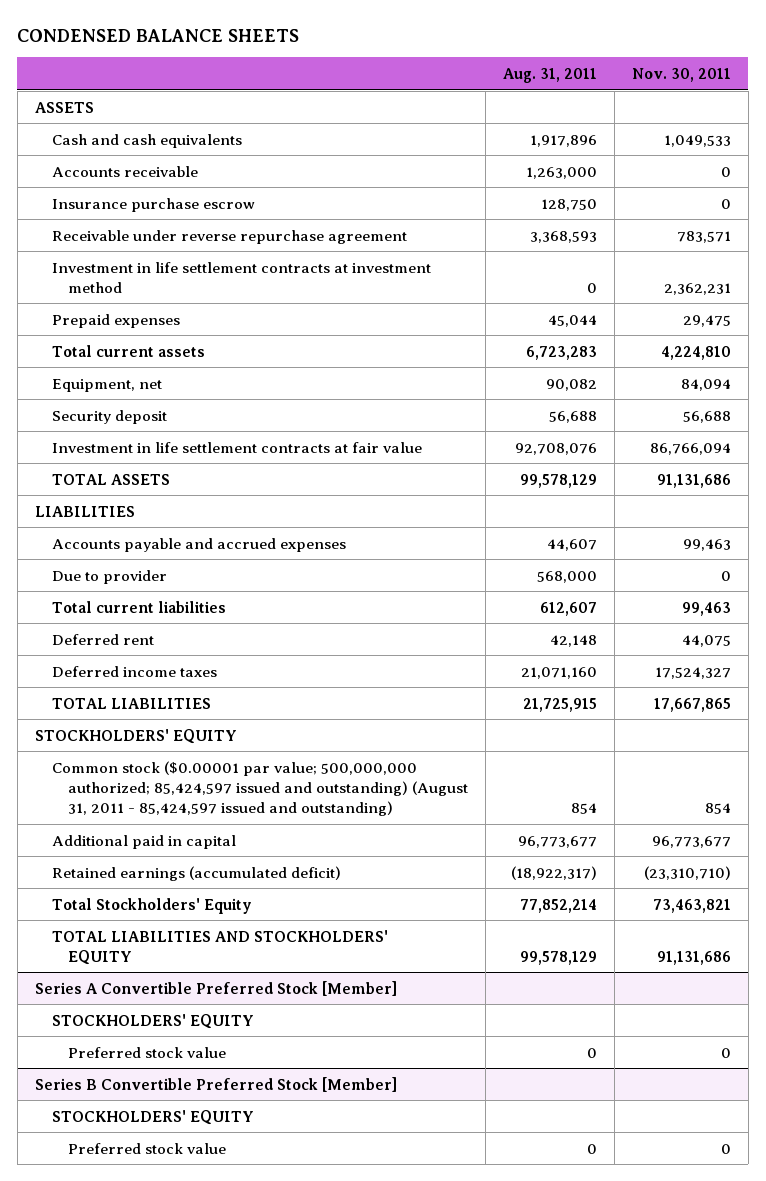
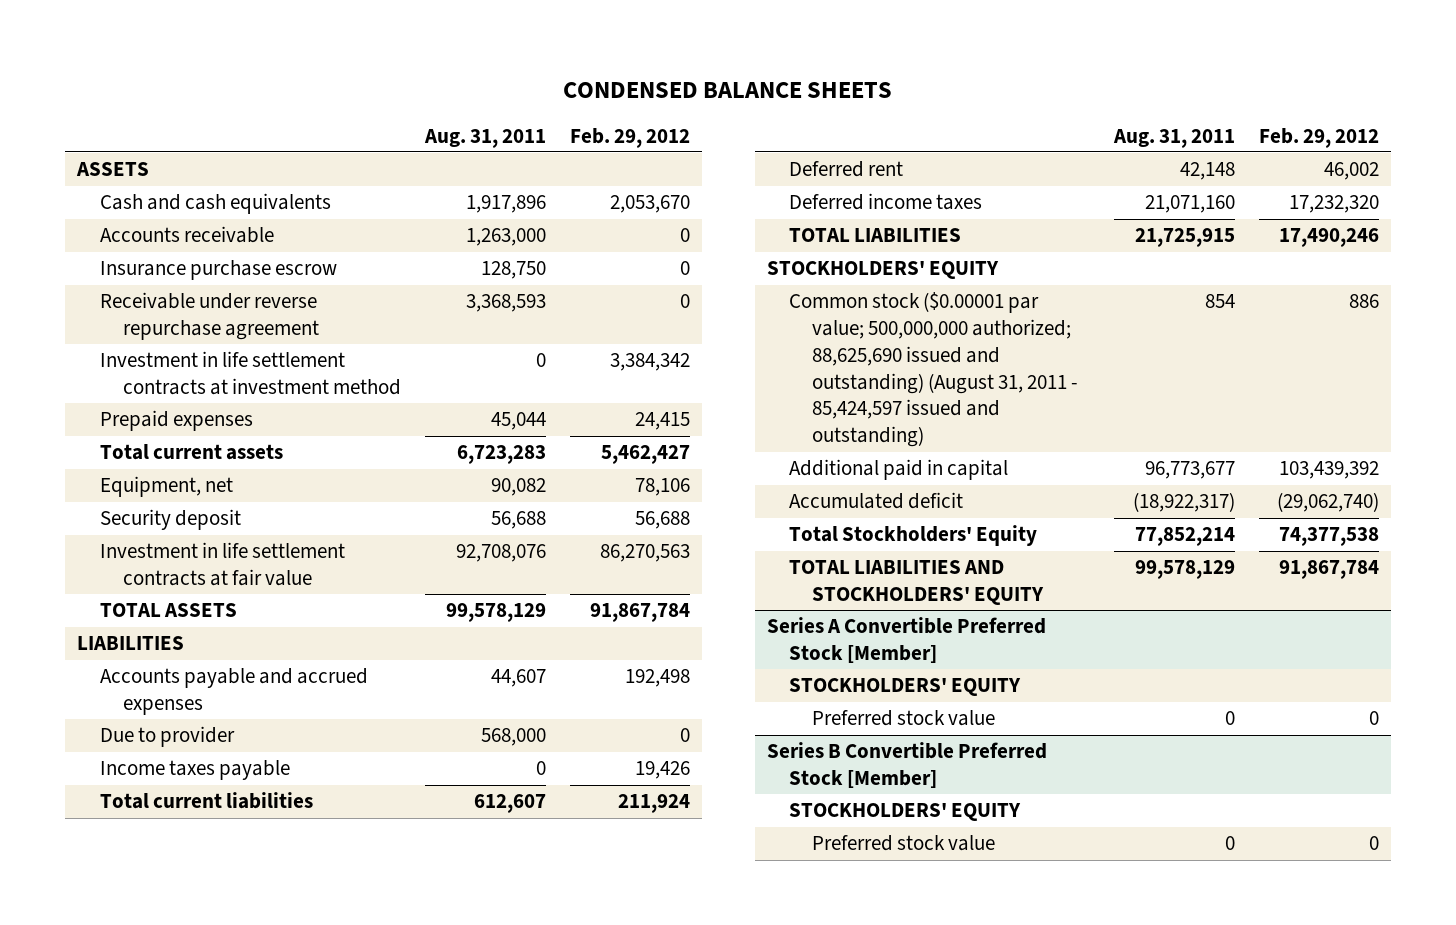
- | Aug. 31, 2011 | Nov. 30, 2011
+ | Aug. 31, 2011 | Feb. 29, 2012
+ Income taxes payable | 0 | 19,426
- Common stock ($0.00001 par value; 500,000,000 authorized; 85,424,597 issued and outstanding) (August 31, 2011 - 85,424,597 issued and outstanding) | 854 | 854
+ Common stock ($0.00001 par value; 500,000,000 authorized; 88,625,690 issued and outstanding) (August 31, 2011 - 85,424,597 issued and outstanding) | 854 | 886
- Retained earnings (accumulated deficit) | (18,922,317) | (23,310,710)
+ Accumulated deficit | (18,922,317) | (29,062,740)

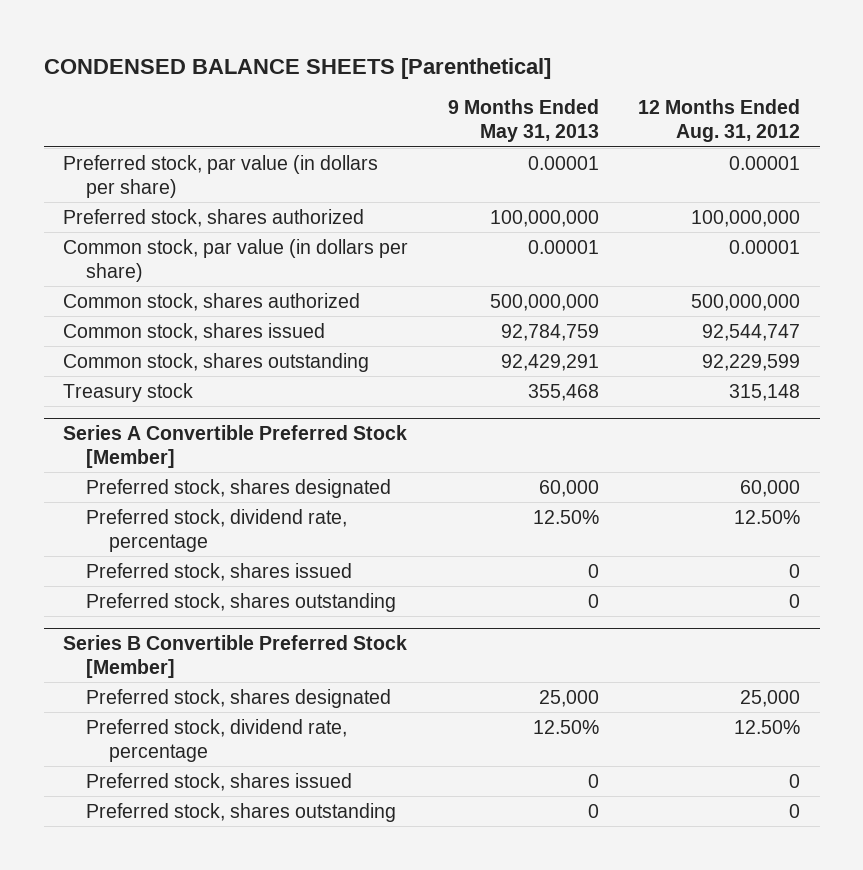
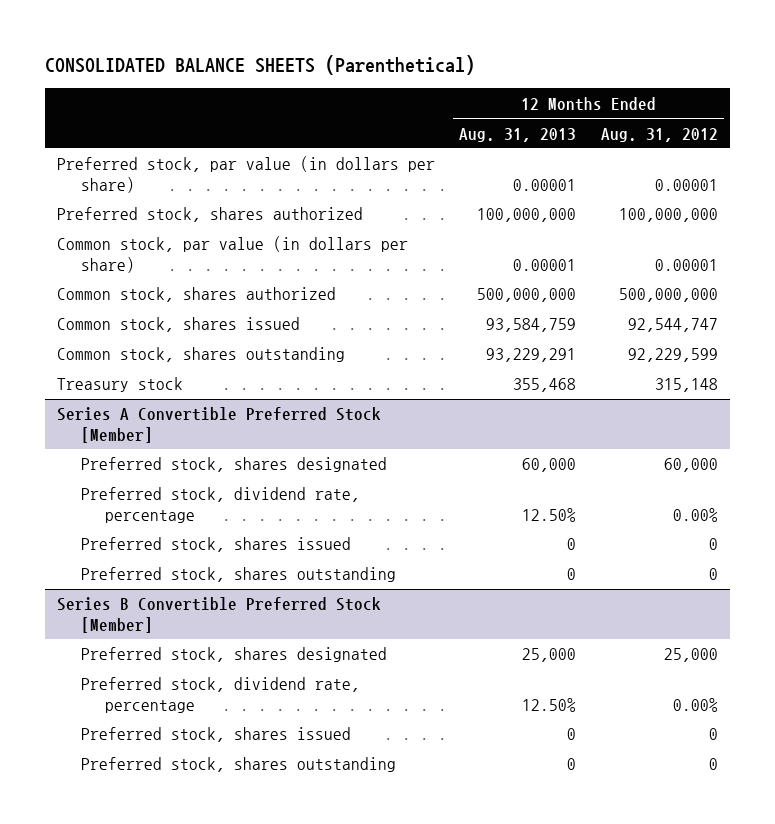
- CONDENSED BALANCE SHEETS [Parenthetical]
+ CONSOLIDATED BALANCE SHEETS (Parenthetical)
- | 9 Months Ended May 31, 2013 | 12 Months Ended Aug. 31, 2012
+ | 12 Months Ended Aug. 31, 2013 | 12 Months Ended Aug. 31, 2012
@ Series A Convertible Preferred Stock [Member]
- Preferred stock, dividend rate, percentage | 12.50% | 12.50%
+ Preferred stock, dividend rate, percentage | 12.50% | 0.00%
@ Series B Convertible Preferred Stock [Member]
- Preferred stock, dividend rate, percentage | 12.50% | 12.50%
+ Preferred stock, dividend rate, percentage | 12.50% | 0.00%

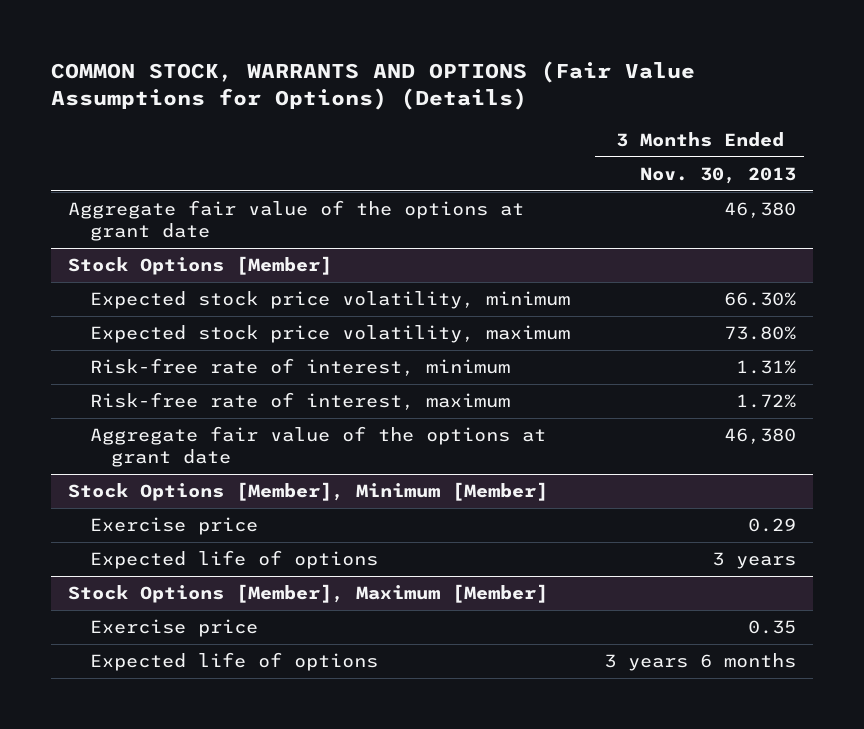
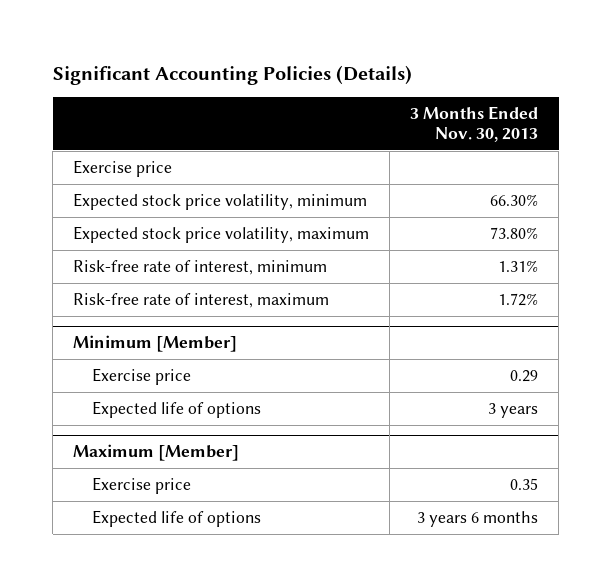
- COMMON STOCK, WARRANTS AND OPTIONS (Fair Value Assumptions for Options) (Details)
+ Significant Accounting Policies (Details)
- Aggregate fair value of the options at grant date | 46,380
- Stock Options [Member]
+ Exercise price
- Aggregate fair value of the options at grant date | 46,380
- Stock Options [Member], Minimum [Member]
+ Minimum [Member]
- Stock Options [Member], Maximum [Member]
+ Maximum [Member]

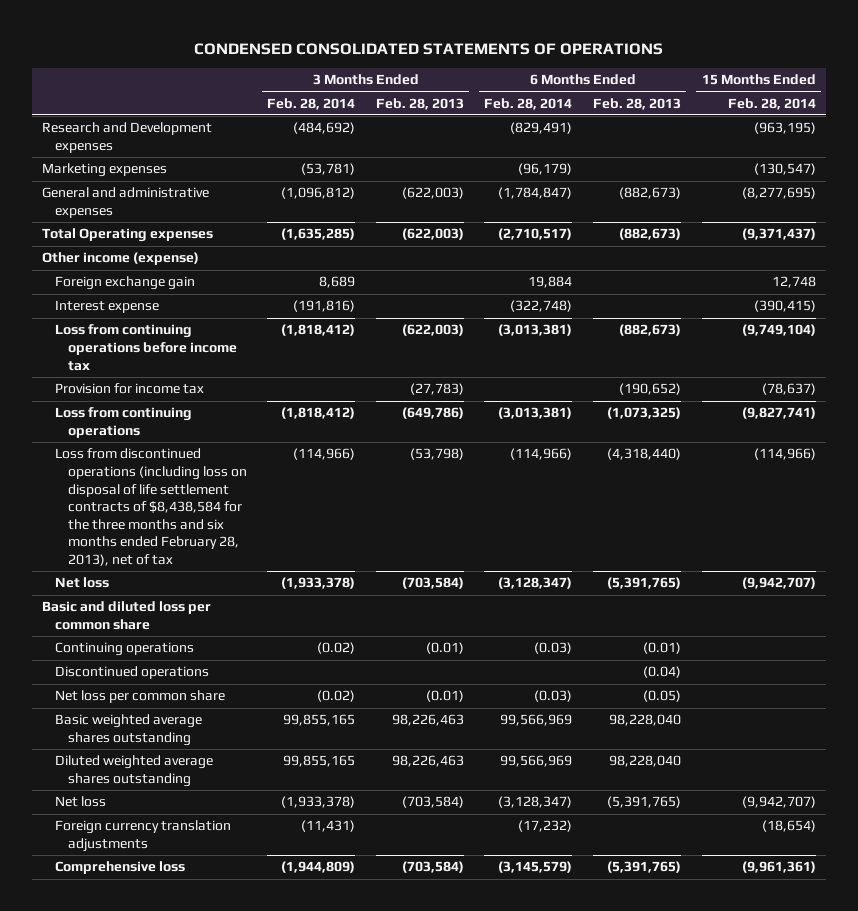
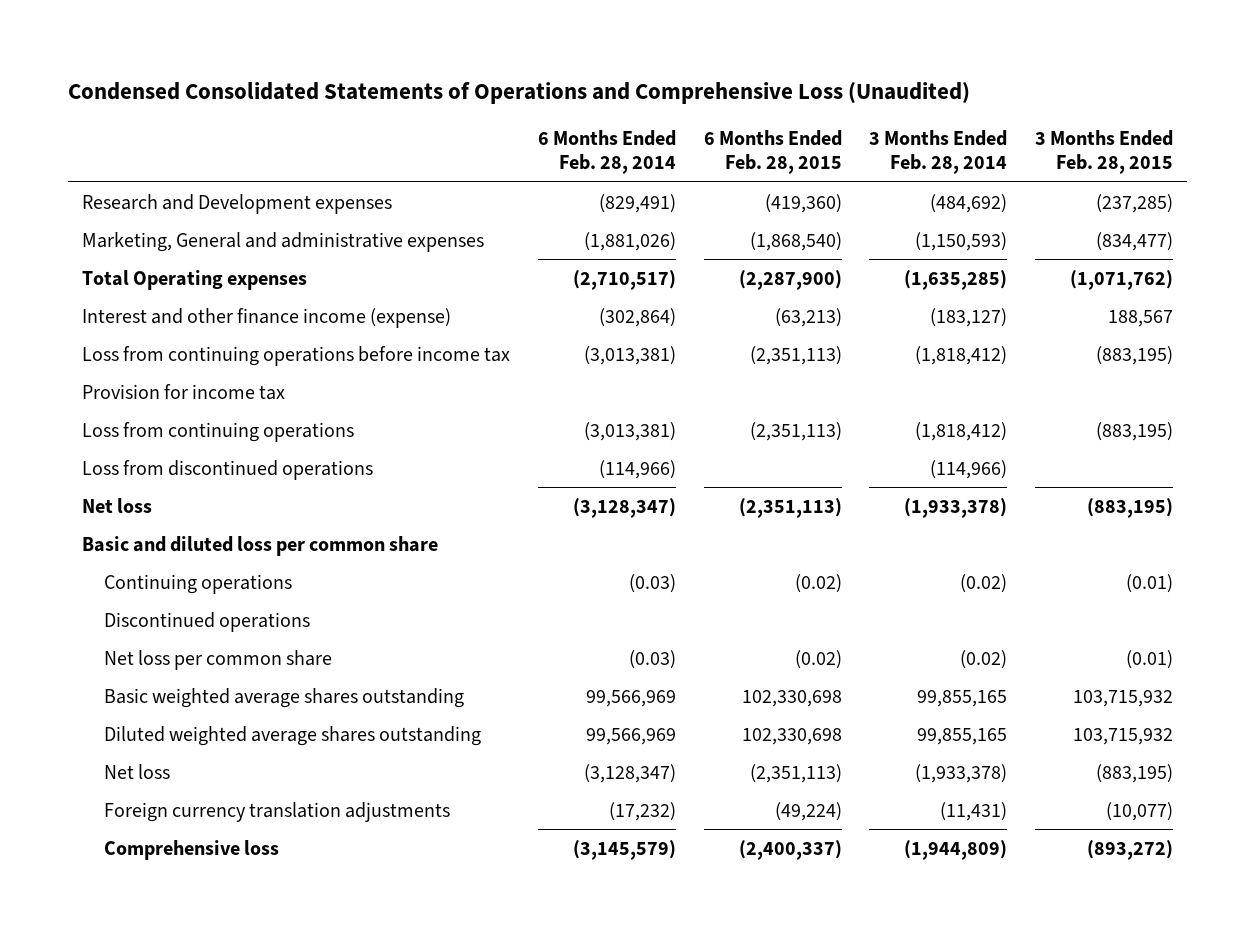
- CONDENSED CONSOLIDATED STATEMENTS OF OPERATIONS
+ Condensed Consolidated Statements of Operations and Comprehensive Loss (Unaudited)
- | 3 Months Ended Feb. 28, 2014 | 3 Months Ended Feb. 28, 2013 | 6 Months Ended Feb. 28, 2014 | 6 Months Ended Feb. 28, 2013 | 15 Months Ended Feb. 28, 2014
+ | 6 Months Ended Feb. 28, 2014 | 6 Months Ended Feb. 28, 2015 | 3 Months Ended Feb. 28, 2014 | 3 Months Ended Feb. 28, 2015
- Marketing expenses | (53,781) | | (96,179) | | (130,547)
- General and administrative expenses | (1,096,812) | (622,003) | (1,784,847) | (882,673) | (8,277,695)
+ Marketing, General and administrative expenses | (1,881,026) | (1,868,540) | (1,150,593) | (834,477)
- Other income (expense)
- Foreign exchange gain | 8,689 | | 19,884 | | 12,748
- Interest expense | (191,816) | | (322,748) | | (390,415)
+ Interest and other finance income (expense) | (302,864) | (63,213) | (183,127) | 188,567
- Loss from discontinued operations (including loss on disposal of life settlement contracts of $8,438,584 for the three months and six months ended February 28, 2013), net of tax | (114,966) | (53,798) | (114,966) | (4,318,440) | (114,966)
+ Loss from discontinued operations | (114,966) | | (114,966) |

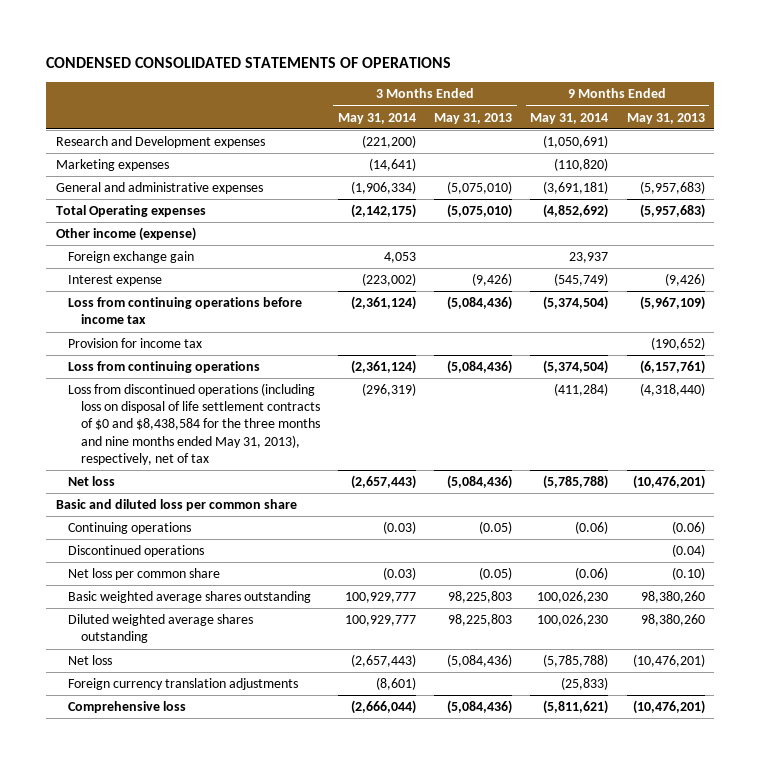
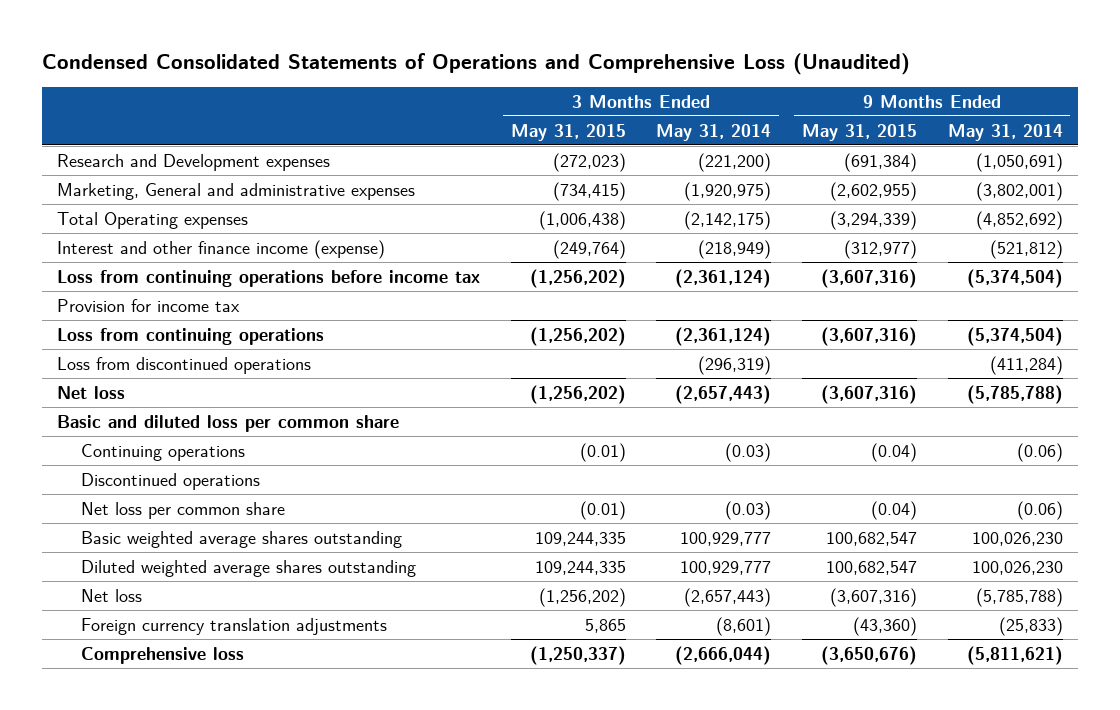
- CONDENSED CONSOLIDATED STATEMENTS OF OPERATIONS
+ Condensed Consolidated Statements of Operations and Comprehensive Loss (Unaudited)
- | 3 Months Ended May 31, 2014 | 3 Months Ended May 31, 2013 | 9 Months Ended May 31, 2014 | 9 Months Ended May 31, 2013
+ | 3 Months Ended May 31, 2015 | 3 Months Ended May 31, 2014 | 9 Months Ended May 31, 2015 | 9 Months Ended May 31, 2014
- Marketing expenses | (14,641) | | (110,820) |
- General and administrative expenses | (1,906,334) | (5,075,010) | (3,691,181) | (5,957,683)
+ Marketing, General and administrative expenses | (734,415) | (1,920,975) | (2,602,955) | (3,802,001)
- Other income (expense)
- Foreign exchange gain | 4,053 | | 23,937 |
- Interest expense | (223,002) | (9,426) | (545,749) | (9,426)
+ Interest and other finance income (expense) | (249,764) | (218,949) | (312,977) | (521,812)
- Loss from discontinued operations (including loss on disposal of life settlement contracts of $0 and $8,438,584 for the three months and nine months ended May 31, 2013), respectively, net of tax | (296,319) | | (411,284) | (4,318,440)
+ Loss from discontinued operations | | (296,319) | | (411,284)

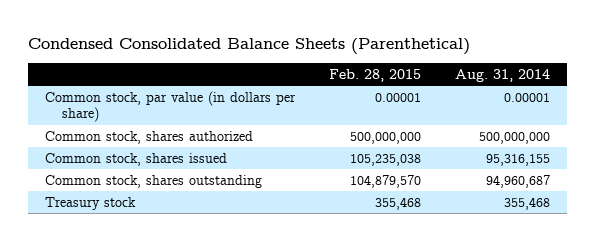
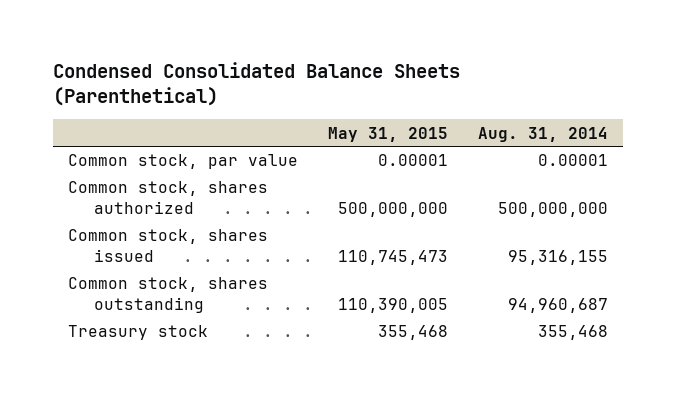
- | Feb. 28, 2015 | Aug. 31, 2014
+ | May 31, 2015 | Aug. 31, 2014
- Common stock, par value (in dollars per share) | 0.00001 | 0.00001
+ Common stock, par value | 0.00001 | 0.00001

